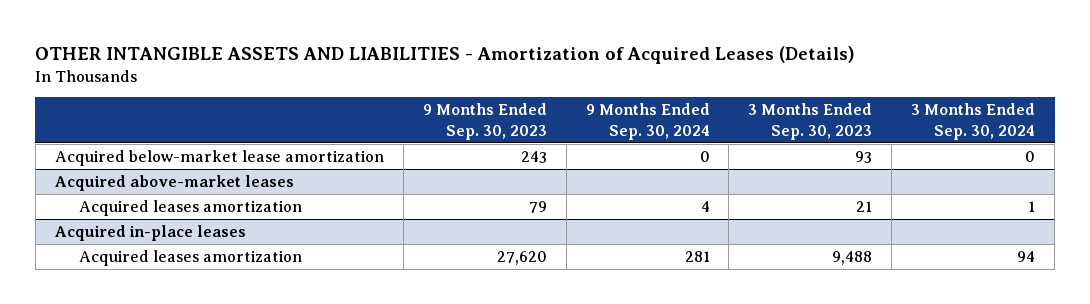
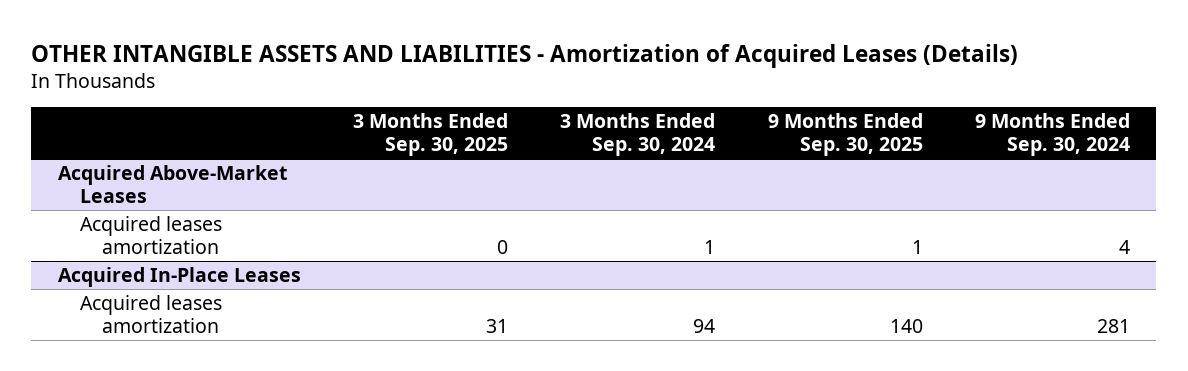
- | 9 Months Ended Sep. 30, 2023 | 9 Months Ended Sep. 30, 2024 | 3 Months Ended Sep. 30, 2023 | 3 Months Ended Sep. 30, 2024
+ | 3 Months Ended Sep. 30, 2025 | 3 Months Ended Sep. 30, 2024 | 9 Months Ended Sep. 30, 2025 | 9 Months Ended Sep. 30, 2024
- Acquired below-market lease amortization | 243 | 0 | 93 | 0
- Acquired above-market leases
+ Acquired Above-Market Leases
- Acquired in-place leases
+ Acquired In-Place Leases

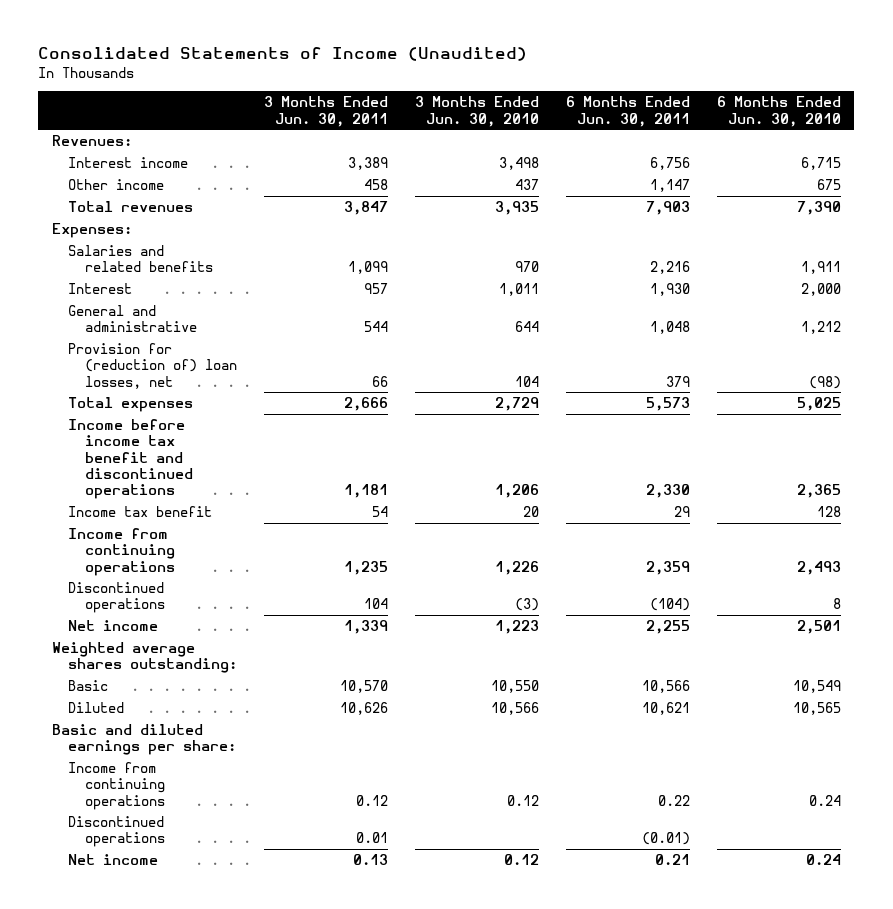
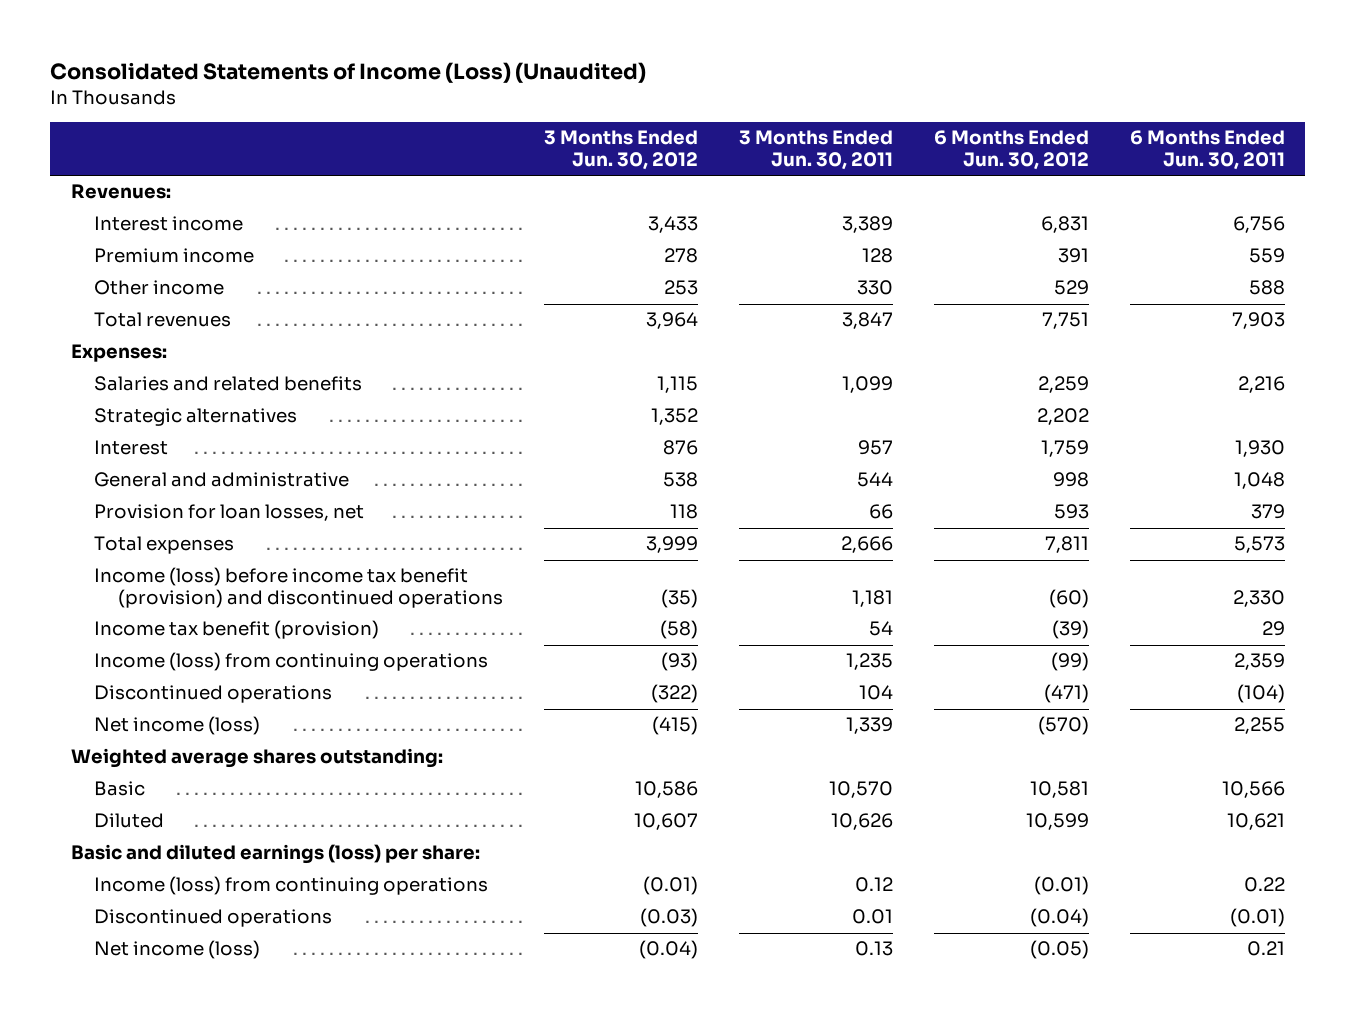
- Consolidated Statements of Income (Unaudited)
+ Consolidated Statements of Income (Loss) (Unaudited)
- | 3 Months Ended Jun. 30, 2011 | 3 Months Ended Jun. 30, 2010 | 6 Months Ended Jun. 30, 2011 | 6 Months Ended Jun. 30, 2010
+ | 3 Months Ended Jun. 30, 2012 | 3 Months Ended Jun. 30, 2011 | 6 Months Ended Jun. 30, 2012 | 6 Months Ended Jun. 30, 2011
- Other income | 458 | 437 | 1,147 | 675
+ Premium income | 278 | 128 | 391 | 559
+ Other income | 253 | 330 | 529 | 588
+ Strategic alternatives | 1,352 | | 2,202 |
- Provision for (reduction of) loan losses, net | 66 | 104 | 379 | (98)
+ Provision for loan losses, net | 118 | 66 | 593 | 379
- Income before income tax benefit and discontinued operations | 1,181 | 1,206 | 2,330 | 2,365
- Income tax benefit | 54 | 20 | 29 | 128
- Income from continuing operations | 1,235 | 1,226 | 2,359 | 2,493
+ Income (loss) before income tax benefit (provision) and discontinued operations | (35) | 1,181 | (60) | 2,330
+ Income tax benefit (provision) | (58) | 54 | (39) | 29
+ Income (loss) from continuing operations | (93) | 1,235 | (99) | 2,359
- Net income | 1,339 | 1,223 | 2,255 | 2,501
+ Net income (loss) | (415) | 1,339 | (570) | 2,255
- Basic and diluted earnings per share:
- Income from continuing operations | 0.12 | 0.12 | 0.22 | 0.24
+ Basic and diluted earnings (loss) per share:
+ Income (loss) from continuing operations | (0.01) | 0.12 | (0.01) | 0.22
- Net income | 0.13 | 0.12 | 0.21 | 0.24
+ Net income (loss) | (0.04) | 0.13 | (0.05) | 0.21

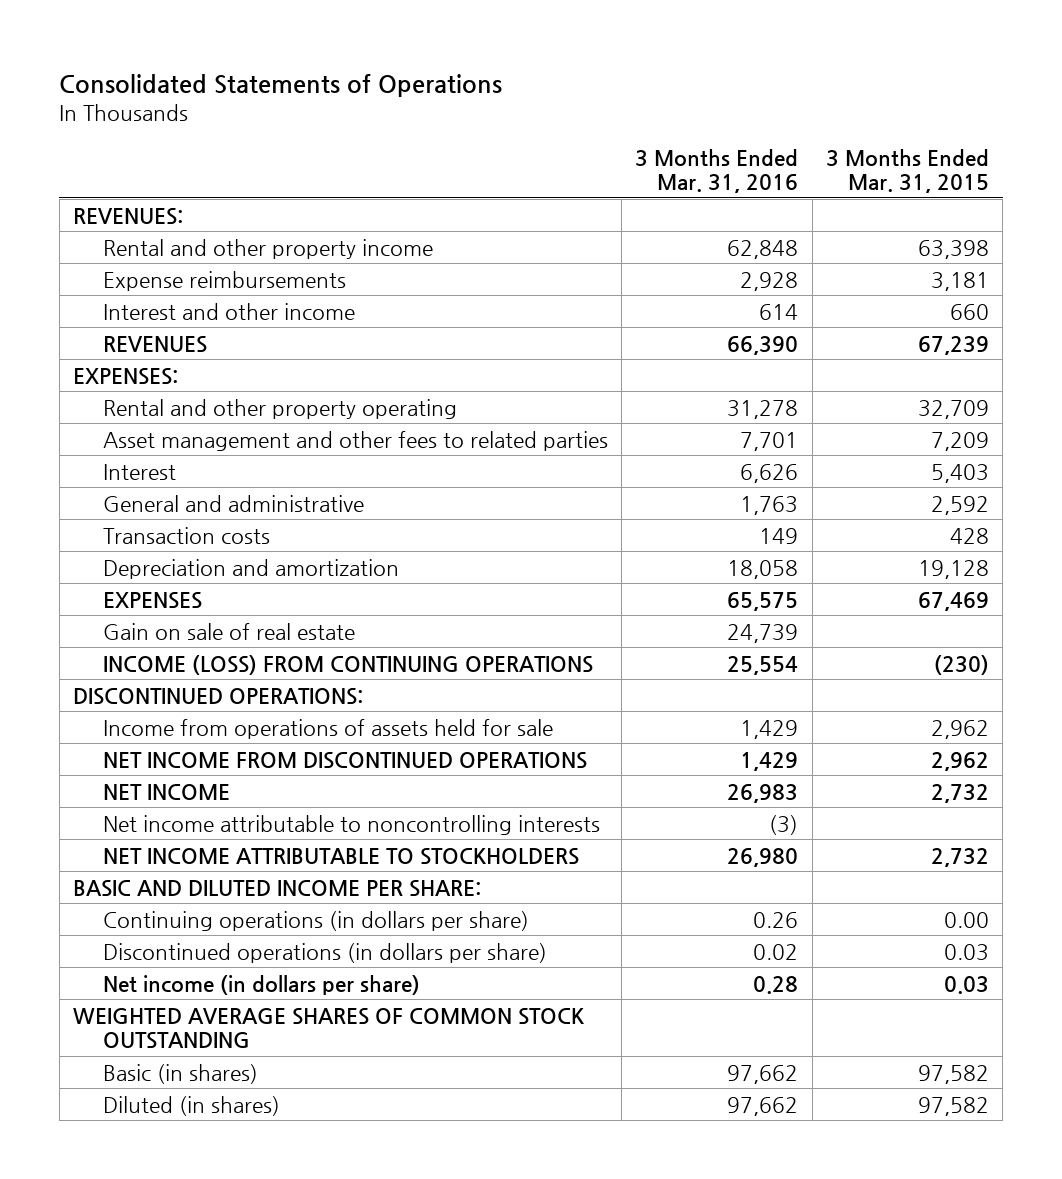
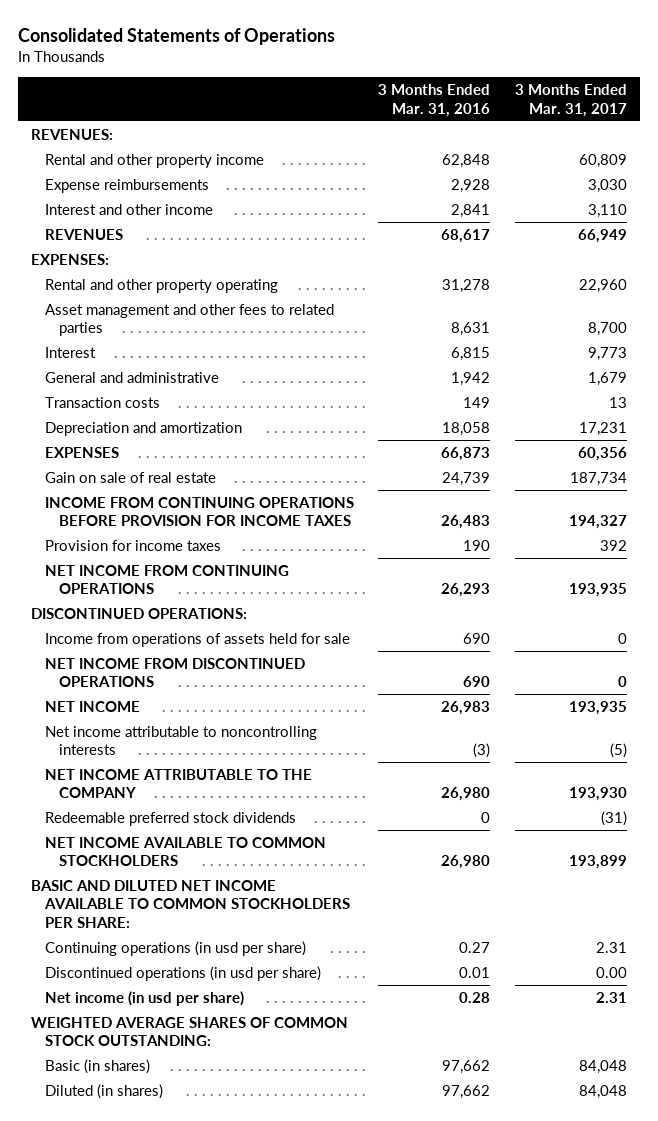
- | 3 Months Ended Mar. 31, 2016 | 3 Months Ended Mar. 31, 2015
+ | 3 Months Ended Mar. 31, 2016 | 3 Months Ended Mar. 31, 2017
- Interest and other income | 614 | 660
- REVENUES | 66,390 | 67,239
+ Interest and other income | 2,841 | 3,110
+ REVENUES | 68,617 | 66,949
- Asset management and other fees to related parties | 7,701 | 7,209
- Interest | 6,626 | 5,403
- General and administrative | 1,763 | 2,592
+ Asset management and other fees to related parties | 8,631 | 8,700
+ Interest | 6,815 | 9,773
+ General and administrative | 1,942 | 1,679
- EXPENSES | 65,575 | 67,469
+ EXPENSES | 66,873 | 60,356
- INCOME (LOSS) FROM CONTINUING OPERATIONS | 25,554 | (230)
+ INCOME FROM CONTINUING OPERATIONS BEFORE PROVISION FOR INCOME TAXES | 26,483 | 194,327
+ Provision for income taxes | 190 | 392
+ NET INCOME FROM CONTINUING OPERATIONS | 26,293 | 193,935
- Income from operations of assets held for sale | 1,429 | 2,962
- NET INCOME FROM DISCONTINUED OPERATIONS | 1,429 | 2,962
+ Income from operations of assets held for sale | 690 | 0
+ NET INCOME FROM DISCONTINUED OPERATIONS | 690 | 0
- NET INCOME ATTRIBUTABLE TO STOCKHOLDERS | 26,980 | 2,732
- BASIC AND DILUTED INCOME PER SHARE:
- Continuing operations (in dollars per share) | 0.26 | 0.00
- Discontinued operations (in dollars per share) | 0.02 | 0.03
- Net income (in dollars per share) | 0.28 | 0.03
- WEIGHTED AVERAGE SHARES OF COMMON STOCK OUTSTANDING
+ NET INCOME ATTRIBUTABLE TO THE COMPANY | 26,980 | 193,930
+ Redeemable preferred stock dividends | 0 | (31)
+ NET INCOME AVAILABLE TO COMMON STOCKHOLDERS | 26,980 | 193,899
+ BASIC AND DILUTED NET INCOME AVAILABLE TO COMMON STOCKHOLDERS PER SHARE:
+ Continuing operations (in usd per share) | 0.27 | 2.31
+ Discontinued operations (in usd per share) | 0.01 | 0.00
+ Net income (in usd per share) | 0.28 | 2.31
+ WEIGHTED AVERAGE SHARES OF COMMON STOCK OUTSTANDING:

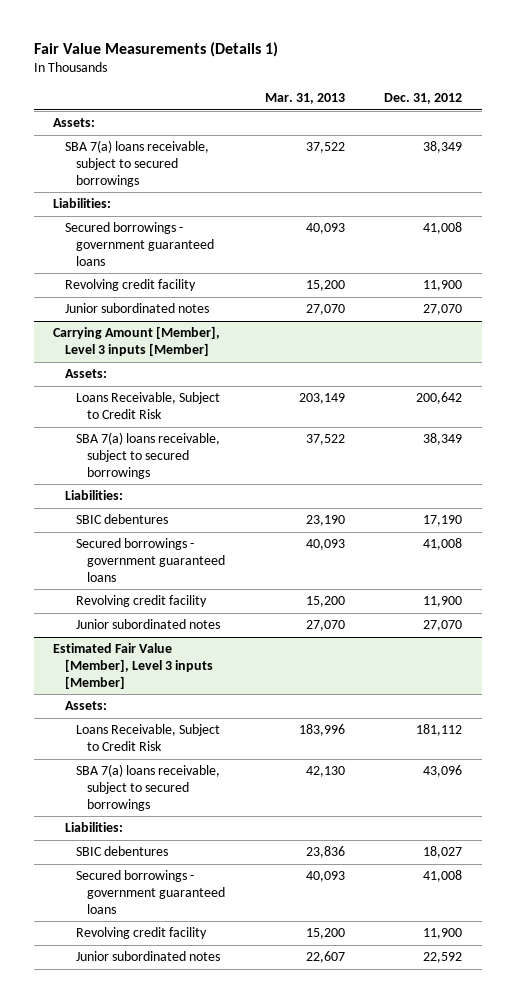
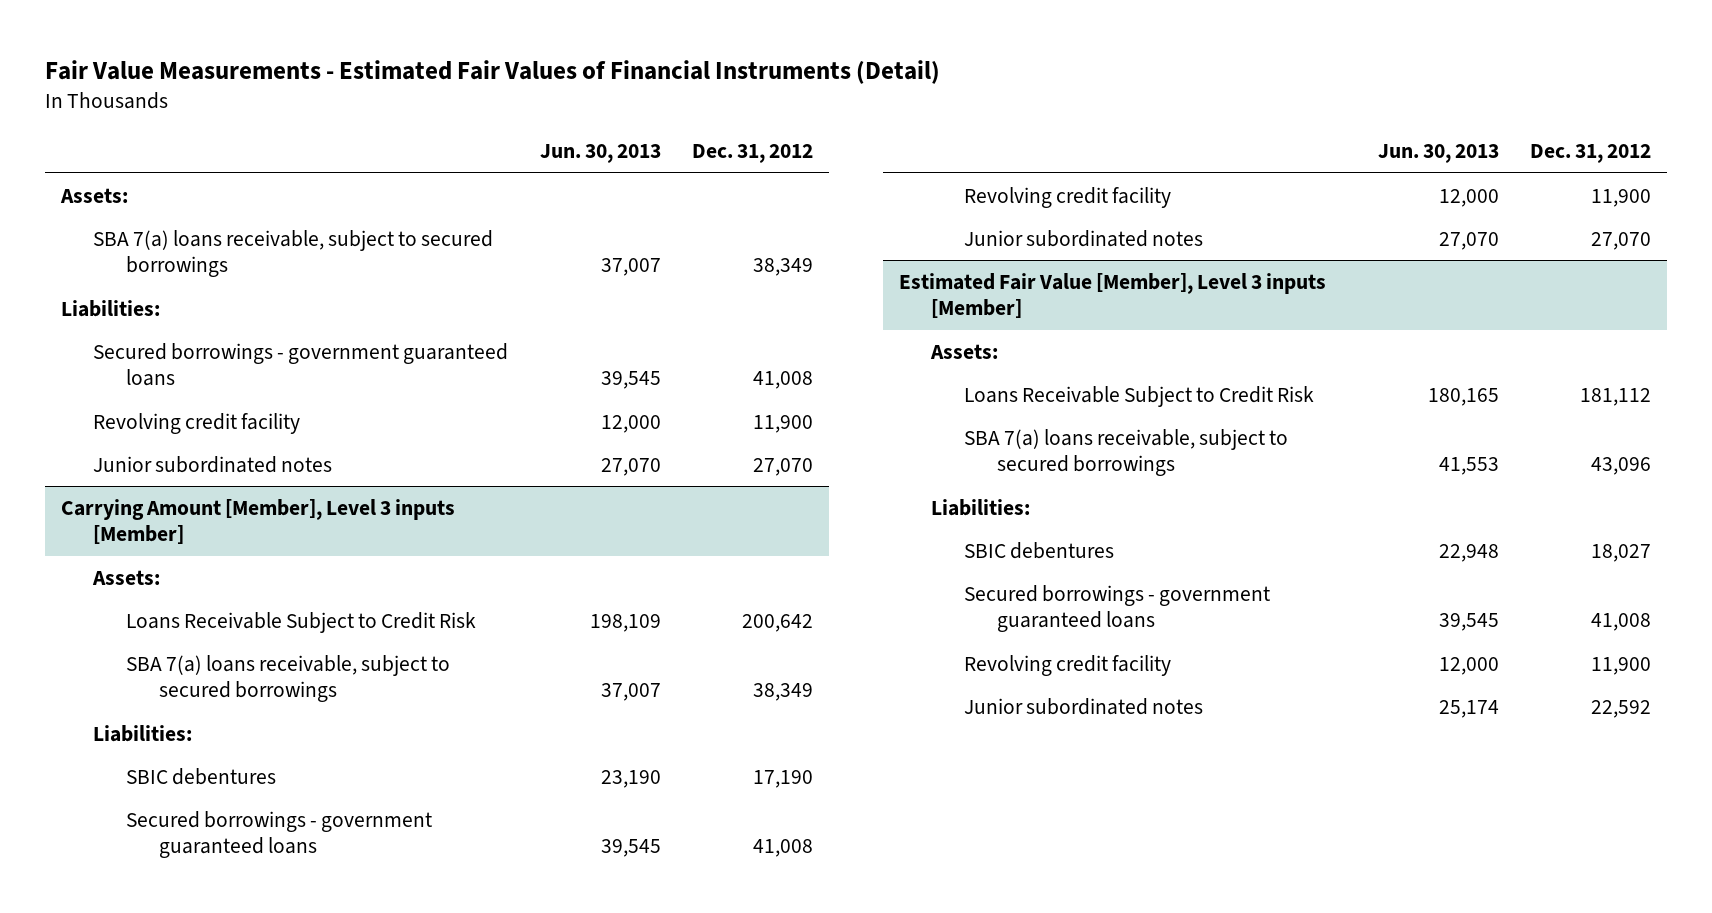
- Fair Value Measurements (Details 1)
+ Fair Value Measurements - Estimated Fair Values of Financial Instruments (Detail)
- | Mar. 31, 2013 | Dec. 31, 2012
+ | Jun. 30, 2013 | Dec. 31, 2012
@ Carrying Amount [Member], Level 3 inputs [Member]
- Loans Receivable, Subject to Credit Risk | 203,149 | 200,642
+ Loans Receivable Subject to Credit Risk | 198,109 | 200,642
@ Estimated Fair Value [Member], Level 3 inputs [Member]
- Loans Receivable, Subject to Credit Risk | 183,996 | 181,112
+ Loans Receivable Subject to Credit Risk | 180,165 | 181,112

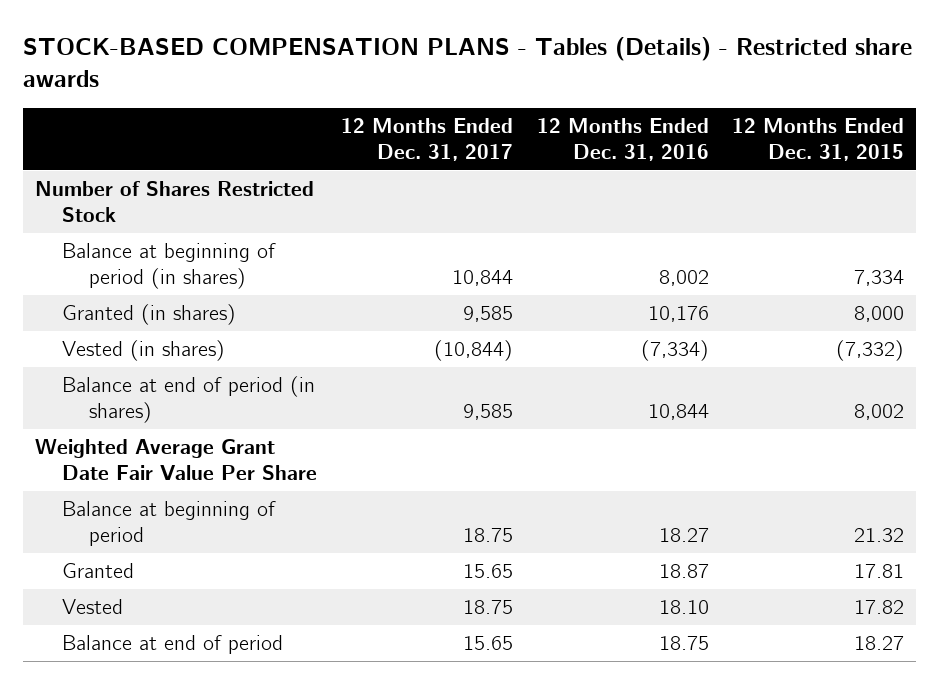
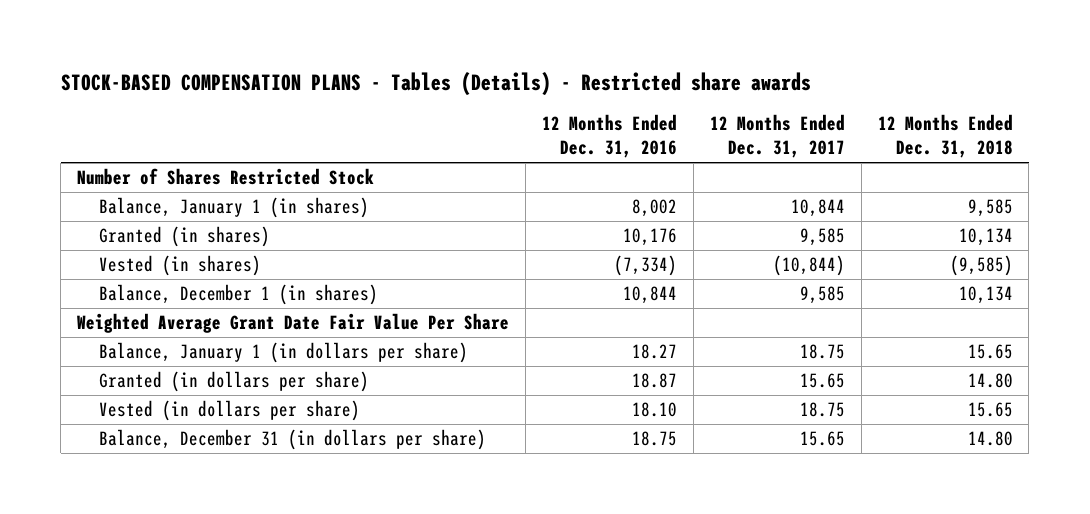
- | 12 Months Ended Dec. 31, 2017 | 12 Months Ended Dec. 31, 2016 | 12 Months Ended Dec. 31, 2015
+ | 12 Months Ended Dec. 31, 2016 | 12 Months Ended Dec. 31, 2017 | 12 Months Ended Dec. 31, 2018
- Balance at beginning of period (in shares) | 10,844 | 8,002 | 7,334
+ Balance, January 1 (in shares) | 8,002 | 10,844 | 9,585
- Balance at end of period (in shares) | 9,585 | 10,844 | 8,002
+ Balance, December 1 (in shares) | 10,844 | 9,585 | 10,134
- Balance at beginning of period | 18.75 | 18.27 | 21.32
- Granted | 15.65 | 18.87 | 17.81
- Vested | 18.75 | 18.10 | 17.82
- Balance at end of period | 15.65 | 18.75 | 18.27
+ Balance, January 1 (in dollars per share) | 18.27 | 18.75 | 15.65
+ Granted (in dollars per share) | 18.87 | 15.65 | 14.80
+ Vested (in dollars per share) | 18.10 | 18.75 | 15.65
+ Balance, December 31 (in dollars per share) | 18.75 | 15.65 | 14.80

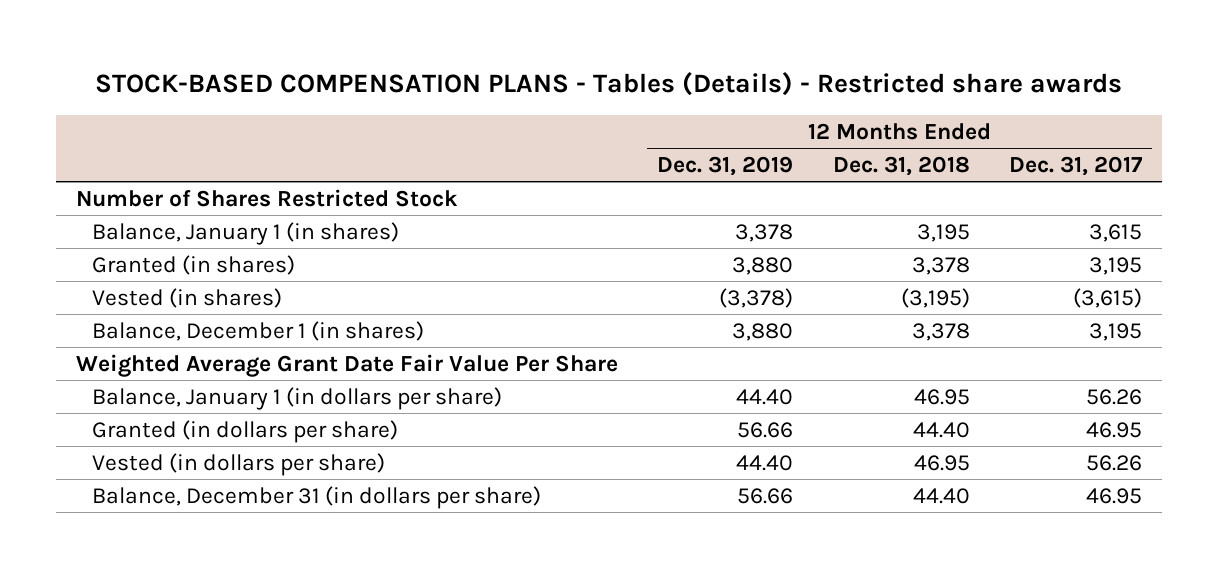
- | 12 Months Ended Dec. 31, 2016 | 12 Months Ended Dec. 31, 2017 | 12 Months Ended Dec. 31, 2018
+ | 12 Months Ended Dec. 31, 2019 | 12 Months Ended Dec. 31, 2018 | 12 Months Ended Dec. 31, 2017
- Balance, January 1 (in shares) | 8,002 | 10,844 | 9,585
- Granted (in shares) | 10,176 | 9,585 | 10,134
- Vested (in shares) | (7,334) | (10,844) | (9,585)
- Balance, December 1 (in shares) | 10,844 | 9,585 | 10,134
+ Balance, January 1 (in shares) | 3,378 | 3,195 | 3,615
+ Granted (in shares) | 3,880 | 3,378 | 3,195
+ Vested (in shares) | (3,378) | (3,195) | (3,615)
+ Balance, December 1 (in shares) | 3,880 | 3,378 | 3,195
- Balance, January 1 (in dollars per share) | 18.27 | 18.75 | 15.65
- Granted (in dollars per share) | 18.87 | 15.65 | 14.80
- Vested (in dollars per share) | 18.10 | 18.75 | 15.65
- Balance, December 31 (in dollars per share) | 18.75 | 15.65 | 14.80
+ Balance, January 1 (in dollars per share) | 44.40 | 46.95 | 56.26
+ Granted (in dollars per share) | 56.66 | 44.40 | 46.95
+ Vested (in dollars per share) | 44.40 | 46.95 | 56.26
+ Balance, December 31 (in dollars per share) | 56.66 | 44.40 | 46.95

